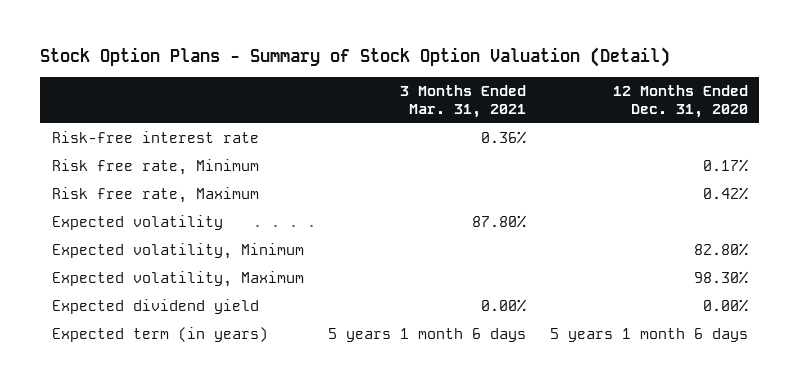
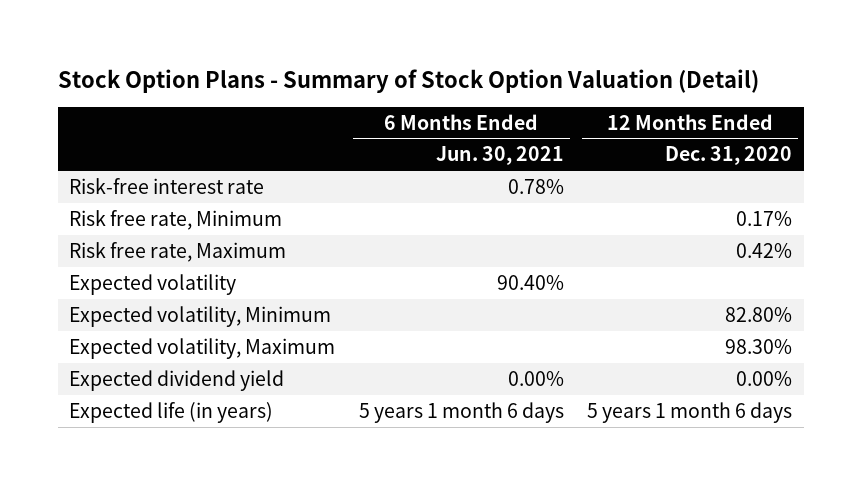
- | 3 Months Ended Mar. 31, 2021 | 12 Months Ended Dec. 31, 2020
+ | 6 Months Ended Jun. 30, 2021 | 12 Months Ended Dec. 31, 2020
- Expected term (in years) | 5 years 1 month 6 days | 5 years 1 month 6 days
+ Expected life (in years) | 5 years 1 month 6 days | 5 years 1 month 6 days

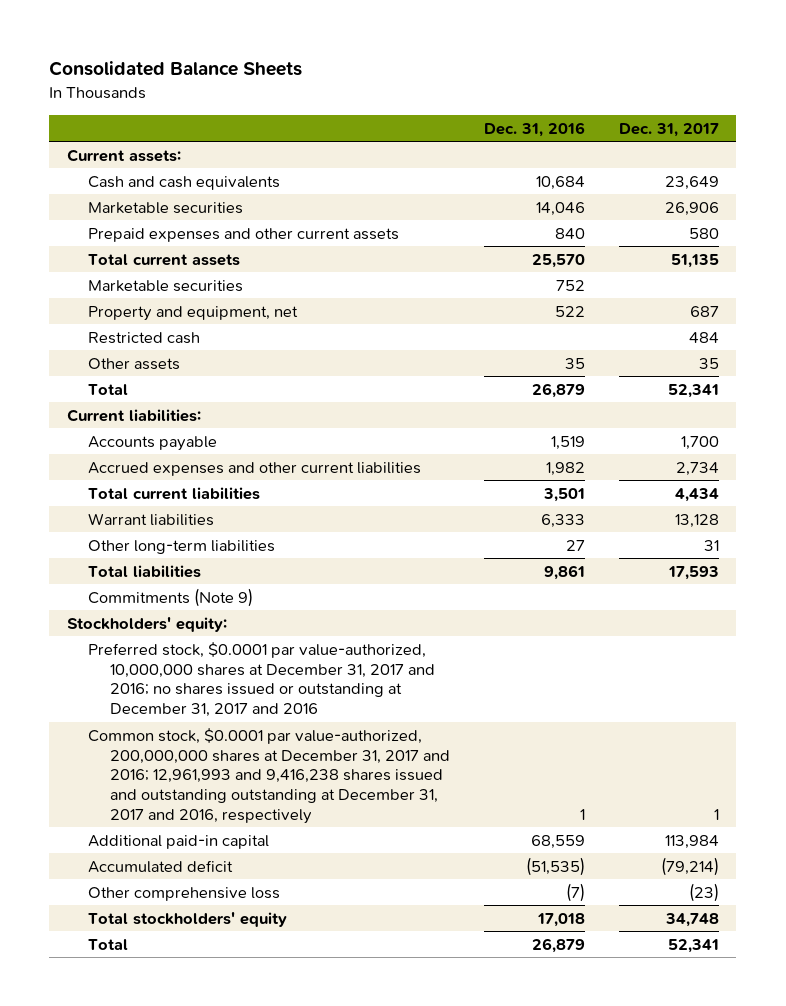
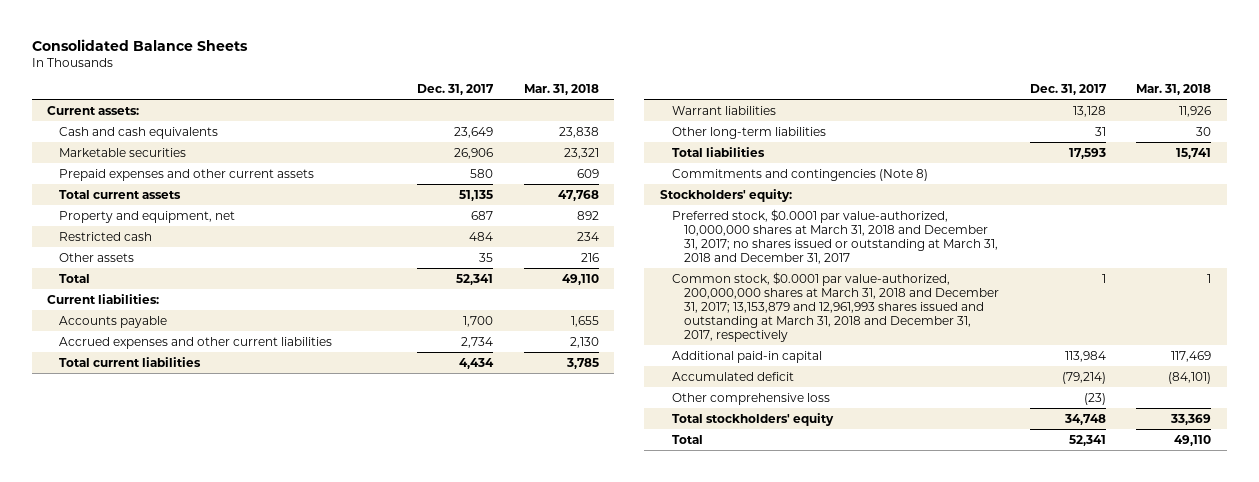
- | Dec. 31, 2016 | Dec. 31, 2017
+ | Dec. 31, 2017 | Mar. 31, 2018
- Marketable securities | 752 |
- Commitments (Note 9)
+ Commitments and contingencies (Note 8)
- Preferred stock, $0.0001 par value-authorized, 10,000,000 shares at December 31, 2017 and 2016; no shares issued or outstanding at December 31, 2017 and 2016
- Common stock, $0.0001 par value-authorized, 200,000,000 shares at December 31, 2017 and 2016; 12,961,993 and 9,416,238 shares issued and outstanding outstanding at December 31, 2017 and 2016, respectively | 1 | 1
+ Preferred stock, $0.0001 par value-authorized, 10,000,000 shares at March 31, 2018 and December 31, 2017; no shares issued or outstanding at March 31, 2018 and December 31, 2017
+ Common stock, $0.0001 par value-authorized, 200,000,000 shares at March 31, 2018 and December 31, 2017; 13,153,879 and 12,961,993 shares issued and outstanding at March 31, 2018 and December 31, 2017, respectively | 1 | 1

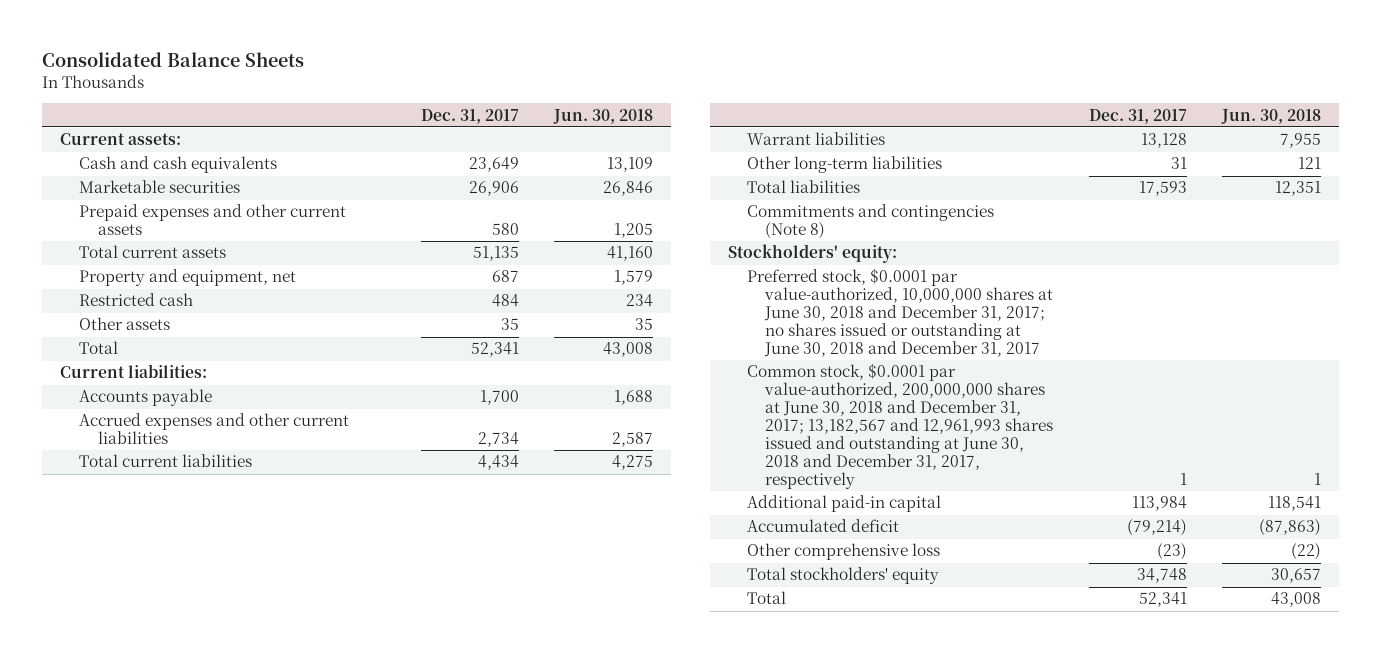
- | Dec. 31, 2017 | Mar. 31, 2018
+ | Dec. 31, 2017 | Jun. 30, 2018
- Preferred stock, $0.0001 par value-authorized, 10,000,000 shares at March 31, 2018 and December 31, 2017; no shares issued or outstanding at March 31, 2018 and December 31, 2017
- Common stock, $0.0001 par value-authorized, 200,000,000 shares at March 31, 2018 and December 31, 2017; 13,153,879 and 12,961,993 shares issued and outstanding at March 31, 2018 and December 31, 2017, respectively | 1 | 1
+ Preferred stock, $0.0001 par value-authorized, 10,000,000 shares at June 30, 2018 and December 31, 2017; no shares issued or outstanding at June 30, 2018 and December 31, 2017
+ Common stock, $0.0001 par value-authorized, 200,000,000 shares at June 30, 2018 and December 31, 2017; 13,182,567 and 12,961,993 shares issued and outstanding at June 30, 2018 and December 31, 2017, respectively | 1 | 1

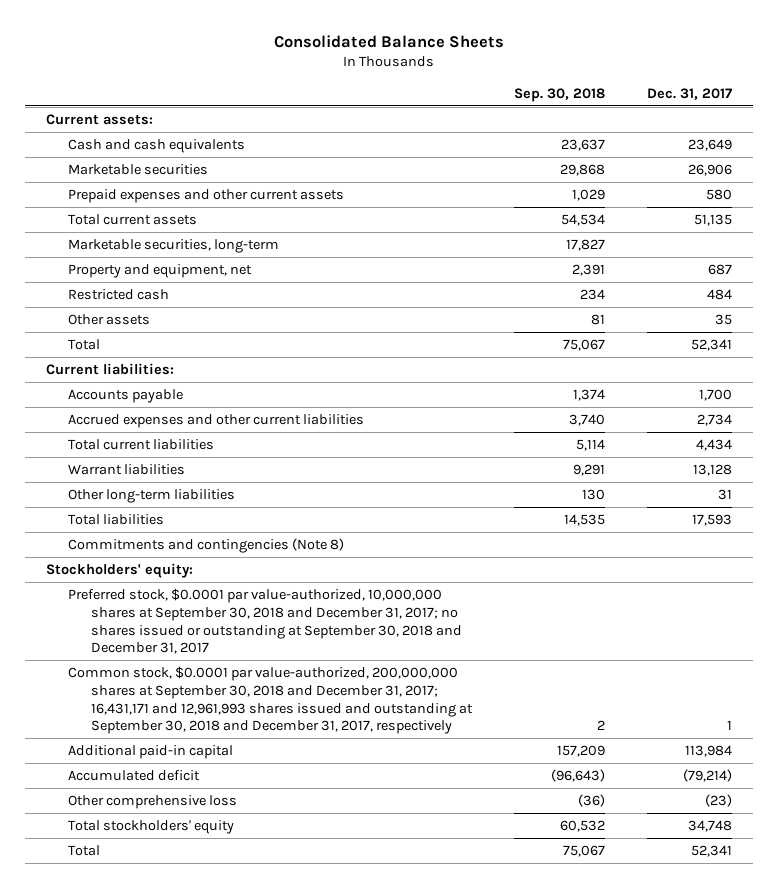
- | Dec. 31, 2017 | Jun. 30, 2018
+ | Sep. 30, 2018 | Dec. 31, 2017
+ Marketable securities, long-term | 17,827 |
- Preferred stock, $0.0001 par value-authorized, 10,000,000 shares at June 30, 2018 and December 31, 2017; no shares issued or outstanding at June 30, 2018 and December 31, 2017
- Common stock, $0.0001 par value-authorized, 200,000,000 shares at June 30, 2018 and December 31, 2017; 13,182,567 and 12,961,993 shares issued and outstanding at June 30, 2018 and December 31, 2017, respectively | 1 | 1
+ Preferred stock, $0.0001 par value-authorized, 10,000,000 shares at September 30, 2018 and December 31, 2017; no shares issued or outstanding at September 30, 2018 and December 31, 2017
+ Common stock, $0.0001 par value-authorized, 200,000,000 shares at September 30, 2018 and December 31, 2017; 16,431,171 and 12,961,993 shares issued and outstanding at September 30, 2018 and December 31, 2017, respectively | 2 | 1

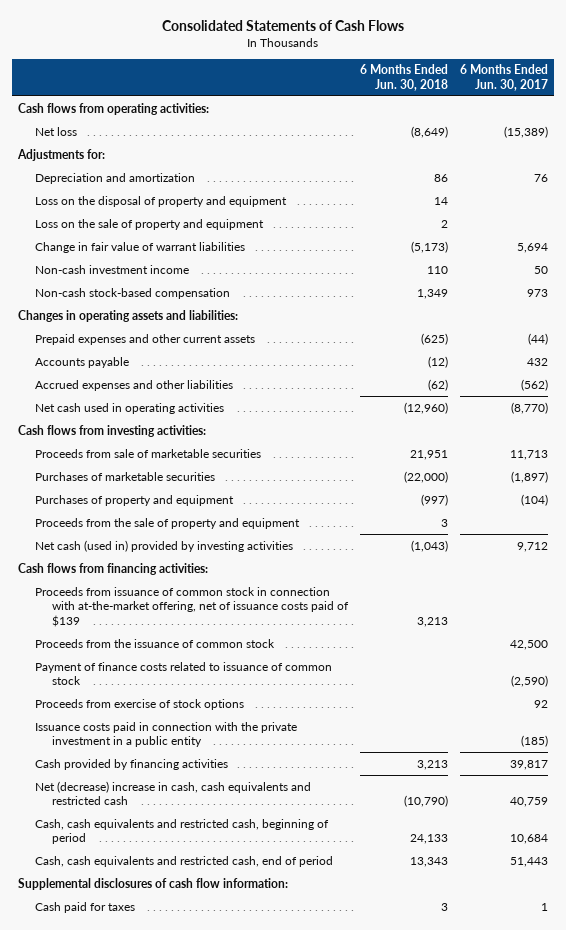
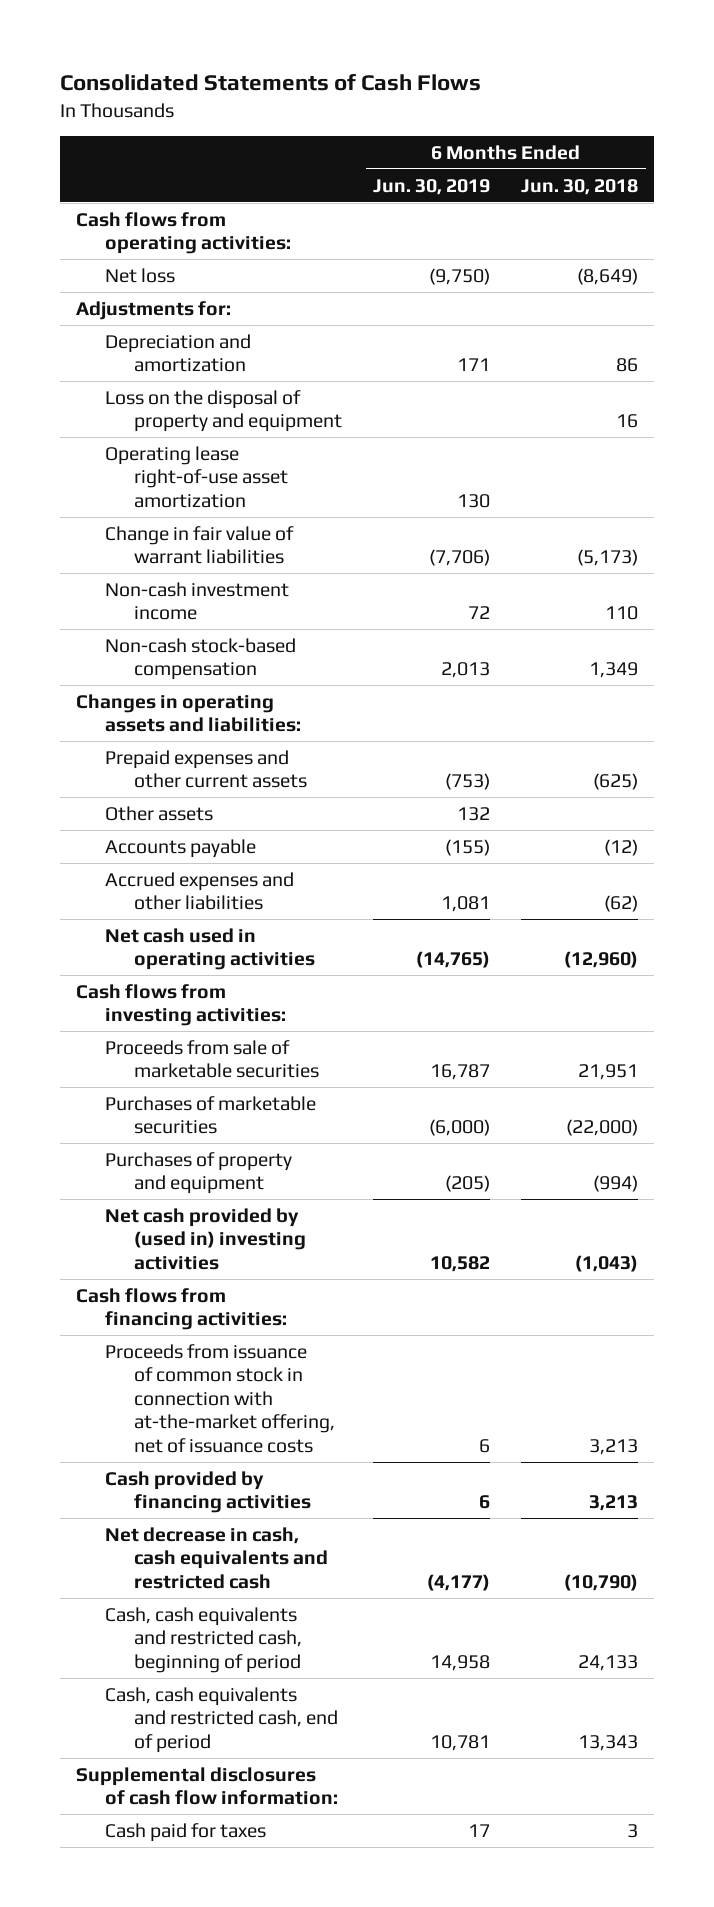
- | 6 Months Ended Jun. 30, 2018 | 6 Months Ended Jun. 30, 2017
+ | 6 Months Ended Jun. 30, 2019 | 6 Months Ended Jun. 30, 2018
- Loss on the disposal of property and equipment | 14 |
- Loss on the sale of property and equipment | 2 |
+ Loss on the disposal of property and equipment | | 16
+ Operating lease right-of-use asset amortization | 130 |
+ Other assets | 132 |
- Purchases of property and equipment | (997) | (104)
- Proceeds from the sale of property and equipment | 3 |
- Net cash (used in) provided by investing activities | (1,043) | 9,712
+ Purchases of property and equipment | (205) | (994)
+ Net cash provided by (used in) investing activities | 10,582 | (1,043)
- Proceeds from issuance of common stock in connection with at-the-market offering, net of issuance costs paid of $139 | 3,213 |
- Proceeds from the issuance of common stock | | 42,500
- Payment of finance costs related to issuance of common stock | | (2,590)
- Proceeds from exercise of stock options | | 92
- Issuance costs paid in connection with the private investment in a public entity | | (185)
+ Proceeds from issuance of common stock in connection with at-the-market offering, net of issuance costs | 6 | 3,213
- Net (decrease) increase in cash, cash equivalents and restricted cash | (10,790) | 40,759
+ Net decrease in cash, cash equivalents and restricted cash | (4,177) | (10,790)

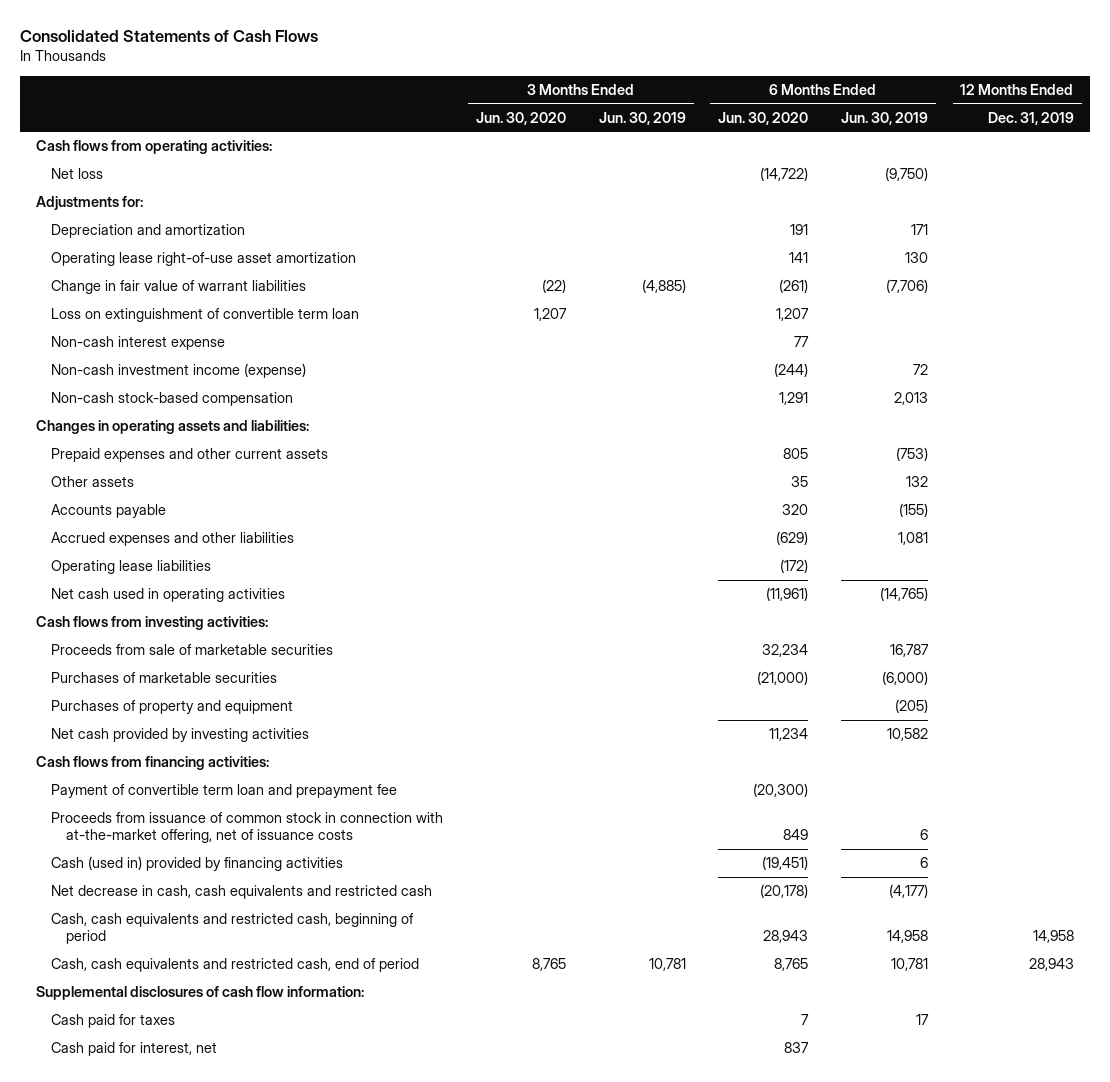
- | 6 Months Ended Jun. 30, 2019 | 6 Months Ended Jun. 30, 2018
+ | 3 Months Ended Jun. 30, 2020 | 3 Months Ended Jun. 30, 2019 | 6 Months Ended Jun. 30, 2020 | 6 Months Ended Jun. 30, 2019 | 12 Months Ended Dec. 31, 2019
- Loss on the disposal of property and equipment | | 16
- Non-cash investment income | 72 | 110
+ Loss on extinguishment of convertible term loan | 1,207 | | 1,207 | |
+ Non-cash interest expense | | | 77 | |
+ Non-cash investment income (expense) | | | (244) | 72 |
+ Operating lease liabilities | | | (172) | |
- Net cash provided by (used in) investing activities | 10,582 | (1,043)
+ Net cash provided by investing activities | | | 11,234 | 10,582 |
+ Payment of convertible term loan and prepayment fee | | | (20,300) | |
- Cash provided by financing activities | 6 | 3,213
+ Cash (used in) provided by financing activities | | | (19,451) | 6 |
+ Cash paid for interest, net | | | 837 | |

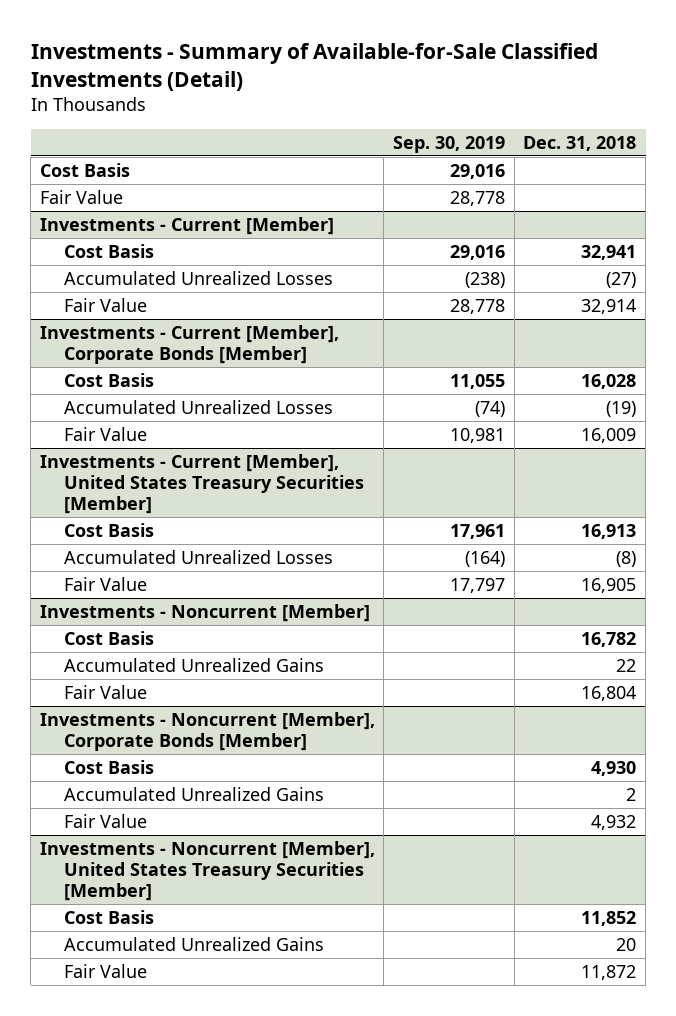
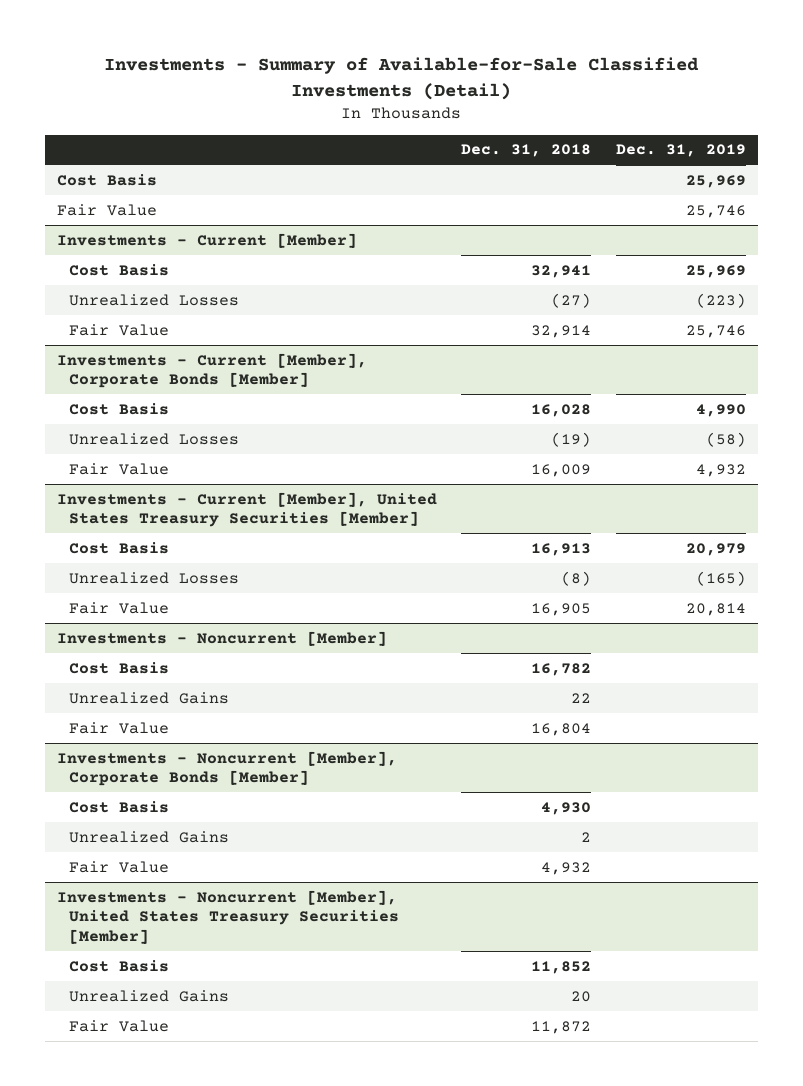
- | Sep. 30, 2019 | Dec. 31, 2018
+ | Dec. 31, 2018 | Dec. 31, 2019
@ Investments - Current [Member]
- Accumulated Unrealized Losses | (238) | (27)
+ Unrealized Losses | (27) | (223)
@ Investments - Current [Member], Corporate Bonds [Member]
- Accumulated Unrealized Losses | (74) | (19)
+ Unrealized Losses | (19) | (58)
@ Investments - Current [Member], United States Treasury Securities [Member]
- Accumulated Unrealized Losses | (164) | (8)
+ Unrealized Losses | (8) | (165)
@ Investments - Noncurrent [Member]
- Accumulated Unrealized Gains | | 22
+ Unrealized Gains | 22 |
@ Investments - Noncurrent [Member], Corporate Bonds [Member]
- Accumulated Unrealized Gains | | 2
+ Unrealized Gains | 2 |
@ Investments - Noncurrent [Member], United States Treasury Securities [Member]
- Accumulated Unrealized Gains | | 20
+ Unrealized Gains | 20 |

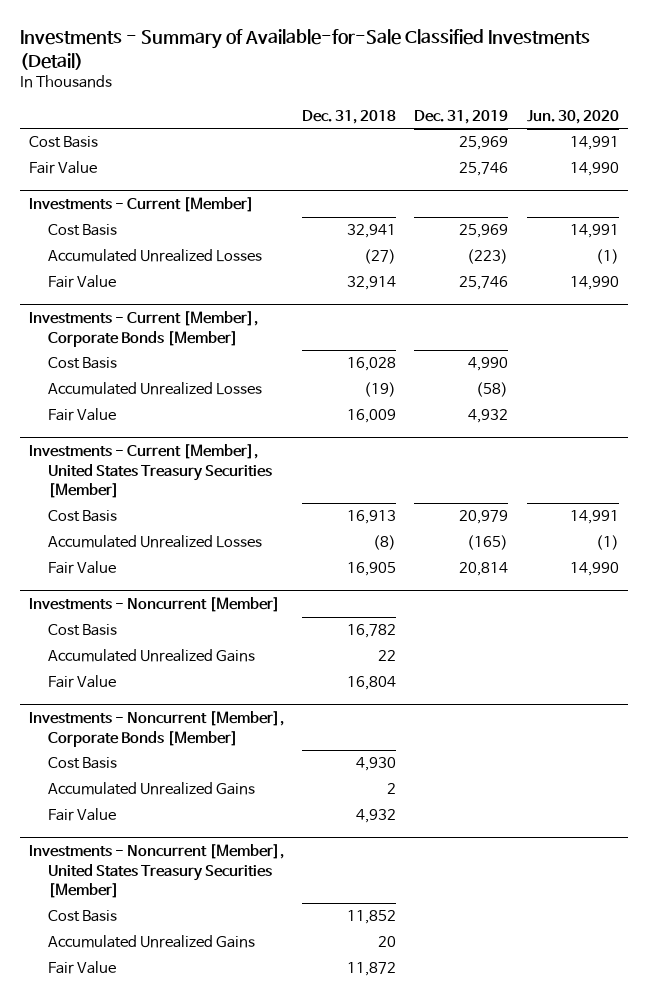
- | Dec. 31, 2018 | Dec. 31, 2019
+ | Dec. 31, 2018 | Dec. 31, 2019 | Jun. 30, 2020
@ Investments - Current [Member]
- Unrealized Losses | (27) | (223)
+ Accumulated Unrealized Losses | (27) | (223) | (1)
@ Investments - Current [Member], Corporate Bonds [Member]
- Unrealized Losses | (19) | (58)
+ Accumulated Unrealized Losses | (19) | (58) |
@ Investments - Current [Member], United States Treasury Securities [Member]
- Unrealized Losses | (8) | (165)
+ Accumulated Unrealized Losses | (8) | (165) | (1)
@ Investments - Noncurrent [Member]
- Unrealized Gains | 22 |
+ Accumulated Unrealized Gains | 22 | |
@ Investments - Noncurrent [Member], Corporate Bonds [Member]
- Unrealized Gains | 2 |
+ Accumulated Unrealized Gains | 2 | |
@ Investments - Noncurrent [Member], United States Treasury Securities [Member]
- Unrealized Gains | 20 |
+ Accumulated Unrealized Gains | 20 | |

